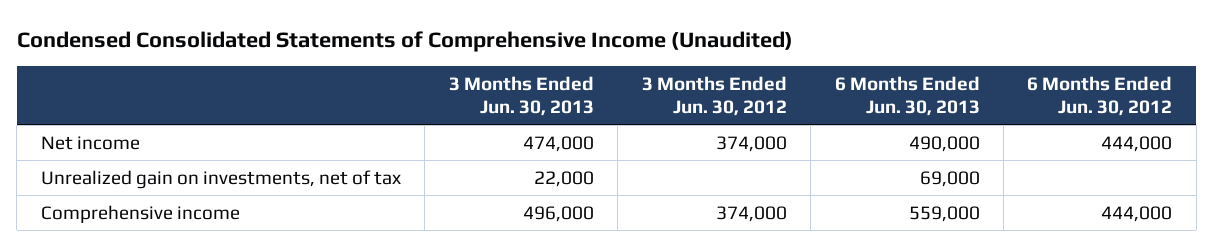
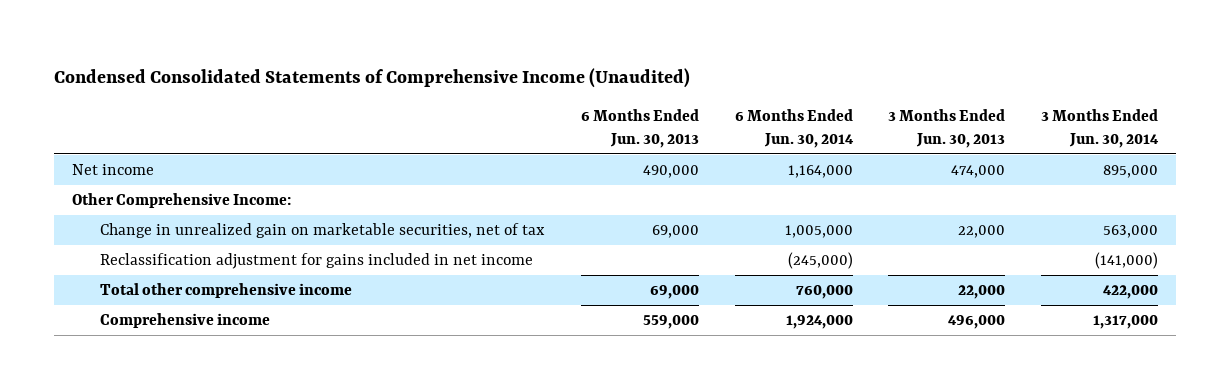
- | 3 Months Ended Jun. 30, 2013 | 3 Months Ended Jun. 30, 2012 | 6 Months Ended Jun. 30, 2013 | 6 Months Ended Jun. 30, 2012
+ | 6 Months Ended Jun. 30, 2013 | 6 Months Ended Jun. 30, 2014 | 3 Months Ended Jun. 30, 2013 | 3 Months Ended Jun. 30, 2014
- Unrealized gain on investments, net of tax | 22,000 | | 69,000 |
+ Other Comprehensive Income:
+ Change in unrealized gain on marketable securities, net of tax | 69,000 | 1,005,000 | 22,000 | 563,000
+ Reclassification adjustment for gains included in net income | | (245,000) | | (141,000)
+ Total other comprehensive income | 69,000 | 760,000 | 22,000 | 422,000

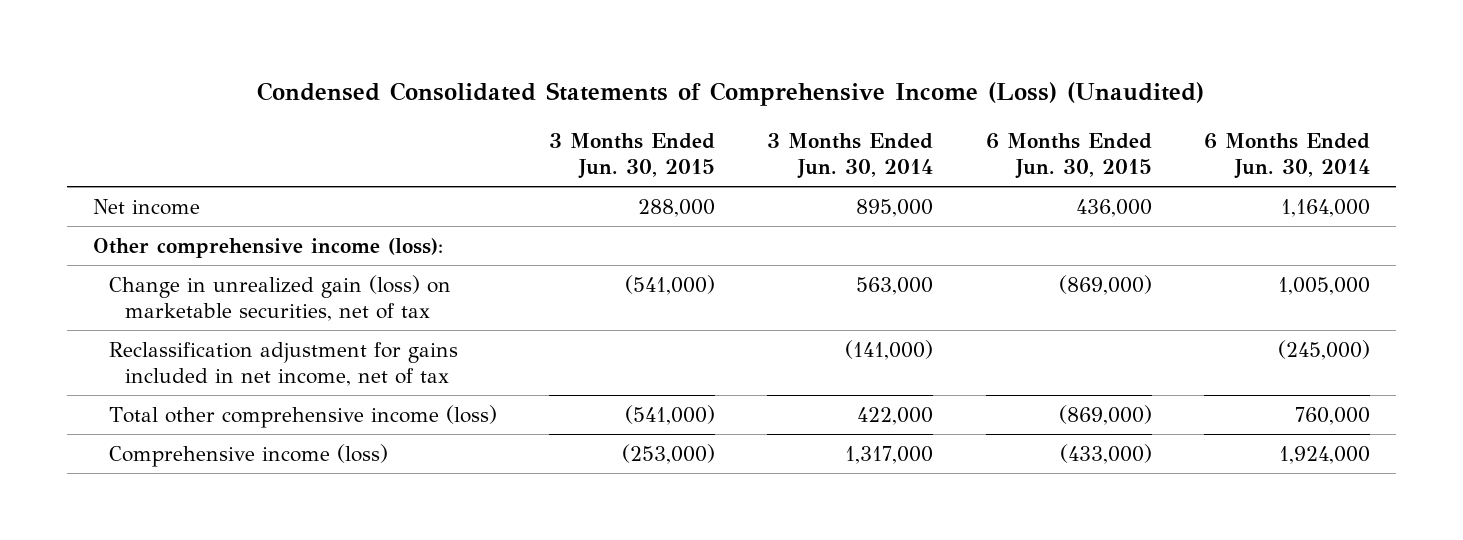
- Condensed Consolidated Statements of Comprehensive Income (Unaudited)
+ Condensed Consolidated Statements of Comprehensive Income (Loss) (Unaudited)
- | 6 Months Ended Jun. 30, 2013 | 6 Months Ended Jun. 30, 2014 | 3 Months Ended Jun. 30, 2013 | 3 Months Ended Jun. 30, 2014
+ | 3 Months Ended Jun. 30, 2015 | 3 Months Ended Jun. 30, 2014 | 6 Months Ended Jun. 30, 2015 | 6 Months Ended Jun. 30, 2014
- Other Comprehensive Income:
- Change in unrealized gain on marketable securities, net of tax | 69,000 | 1,005,000 | 22,000 | 563,000
- Reclassification adjustment for gains included in net income | | (245,000) | | (141,000)
- Total other comprehensive income | 69,000 | 760,000 | 22,000 | 422,000
- Comprehensive income | 559,000 | 1,924,000 | 496,000 | 1,317,000
+ Other comprehensive income (loss):
+ Change in unrealized gain (loss) on marketable securities, net of tax | (541,000) | 563,000 | (869,000) | 1,005,000
+ Reclassification adjustment for gains included in net income, net of tax | | (141,000) | | (245,000)
+ Total other comprehensive income (loss) | (541,000) | 422,000 | (869,000) | 760,000
+ Comprehensive income (loss) | (253,000) | 1,317,000 | (433,000) | 1,924,000

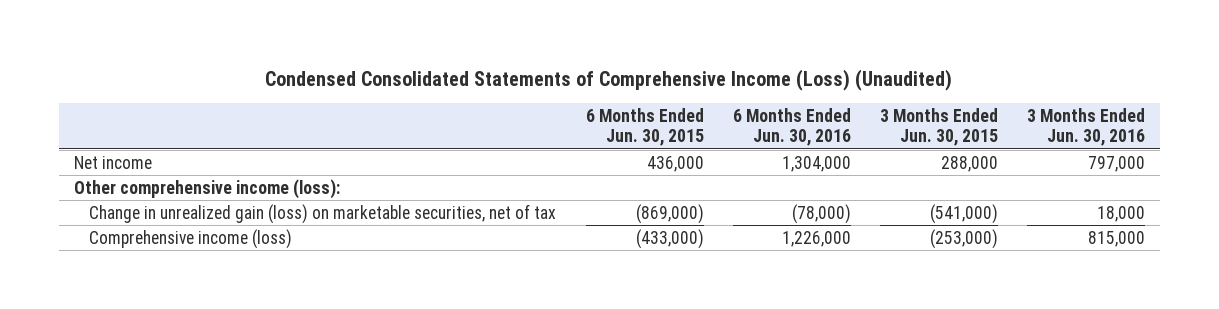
- | 3 Months Ended Jun. 30, 2015 | 3 Months Ended Jun. 30, 2014 | 6 Months Ended Jun. 30, 2015 | 6 Months Ended Jun. 30, 2014
+ | 6 Months Ended Jun. 30, 2015 | 6 Months Ended Jun. 30, 2016 | 3 Months Ended Jun. 30, 2015 | 3 Months Ended Jun. 30, 2016
- Reclassification adjustment for gains included in net income, net of tax | | (141,000) | | (245,000)
- Total other comprehensive income (loss) | (541,000) | 422,000 | (869,000) | 760,000

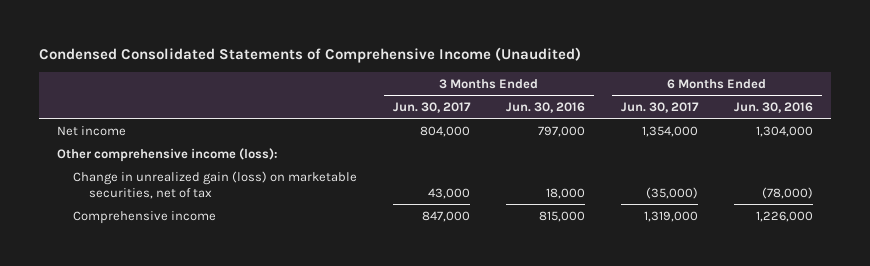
- Condensed Consolidated Statements of Comprehensive Income (Loss) (Unaudited)
+ Condensed Consolidated Statements of Comprehensive Income (Unaudited)
- | 6 Months Ended Jun. 30, 2015 | 6 Months Ended Jun. 30, 2016 | 3 Months Ended Jun. 30, 2015 | 3 Months Ended Jun. 30, 2016
+ | 3 Months Ended Jun. 30, 2017 | 3 Months Ended Jun. 30, 2016 | 6 Months Ended Jun. 30, 2017 | 6 Months Ended Jun. 30, 2016
- Comprehensive income (loss) | (433,000) | 1,226,000 | (253,000) | 815,000
+ Comprehensive income | 847,000 | 815,000 | 1,319,000 | 1,226,000

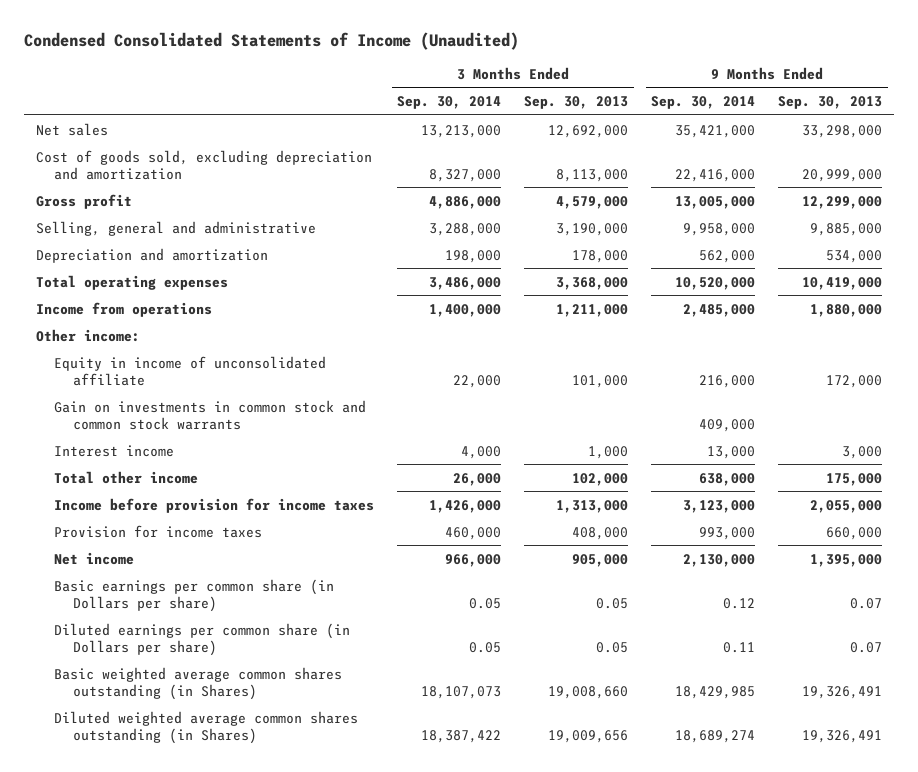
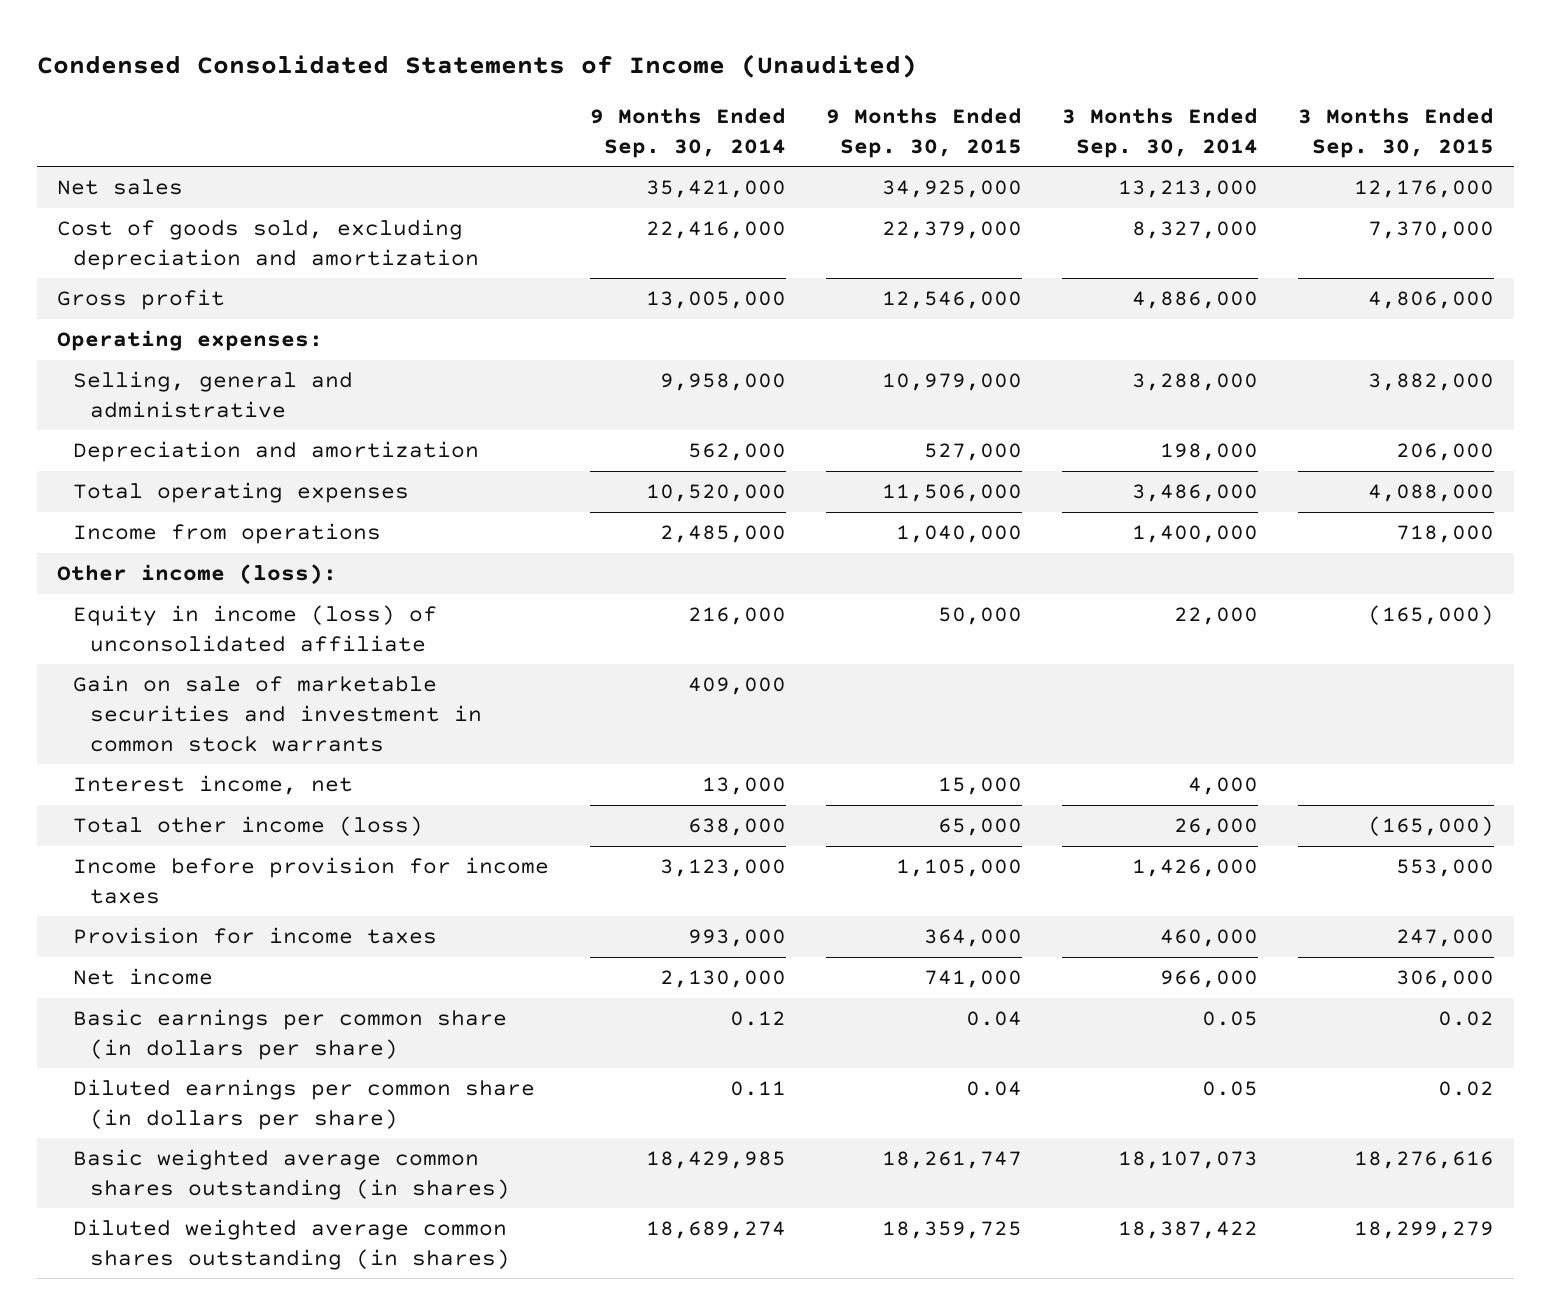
- | 3 Months Ended Sep. 30, 2014 | 3 Months Ended Sep. 30, 2013 | 9 Months Ended Sep. 30, 2014 | 9 Months Ended Sep. 30, 2013
+ | 9 Months Ended Sep. 30, 2014 | 9 Months Ended Sep. 30, 2015 | 3 Months Ended Sep. 30, 2014 | 3 Months Ended Sep. 30, 2015
+ Operating expenses:
- Other income:
- Equity in income of unconsolidated affiliate | 22,000 | 101,000 | 216,000 | 172,000
- Gain on investments in common stock and common stock warrants | | | 409,000 |
- Interest income | 4,000 | 1,000 | 13,000 | 3,000
- Total other income | 26,000 | 102,000 | 638,000 | 175,000
+ Other income (loss):
+ Equity in income (loss) of unconsolidated affiliate | 216,000 | 50,000 | 22,000 | (165,000)
+ Gain on sale of marketable securities and investment in common stock warrants | 409,000 | | |
+ Interest income, net | 13,000 | 15,000 | 4,000 |
+ Total other income (loss) | 638,000 | 65,000 | 26,000 | (165,000)
- Basic earnings per common share (in Dollars per share) | 0.05 | 0.05 | 0.12 | 0.07
- Diluted earnings per common share (in Dollars per share) | 0.05 | 0.05 | 0.11 | 0.07
- Basic weighted average common shares outstanding (in Shares) | 18,107,073 | 19,008,660 | 18,429,985 | 19,326,491
- Diluted weighted average common shares outstanding (in Shares) | 18,387,422 | 19,009,656 | 18,689,274 | 19,326,491
+ Basic earnings per common share (in dollars per share) | 0.12 | 0.04 | 0.05 | 0.02
+ Diluted earnings per common share (in dollars per share) | 0.11 | 0.04 | 0.05 | 0.02
+ Basic weighted average common shares outstanding (in shares) | 18,429,985 | 18,261,747 | 18,107,073 | 18,276,616
+ Diluted weighted average common shares outstanding (in shares) | 18,689,274 | 18,359,725 | 18,387,422 | 18,299,279

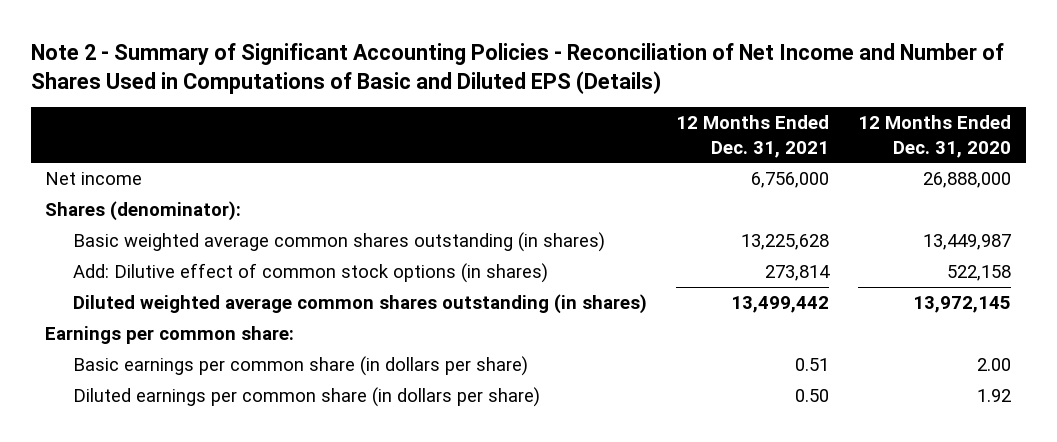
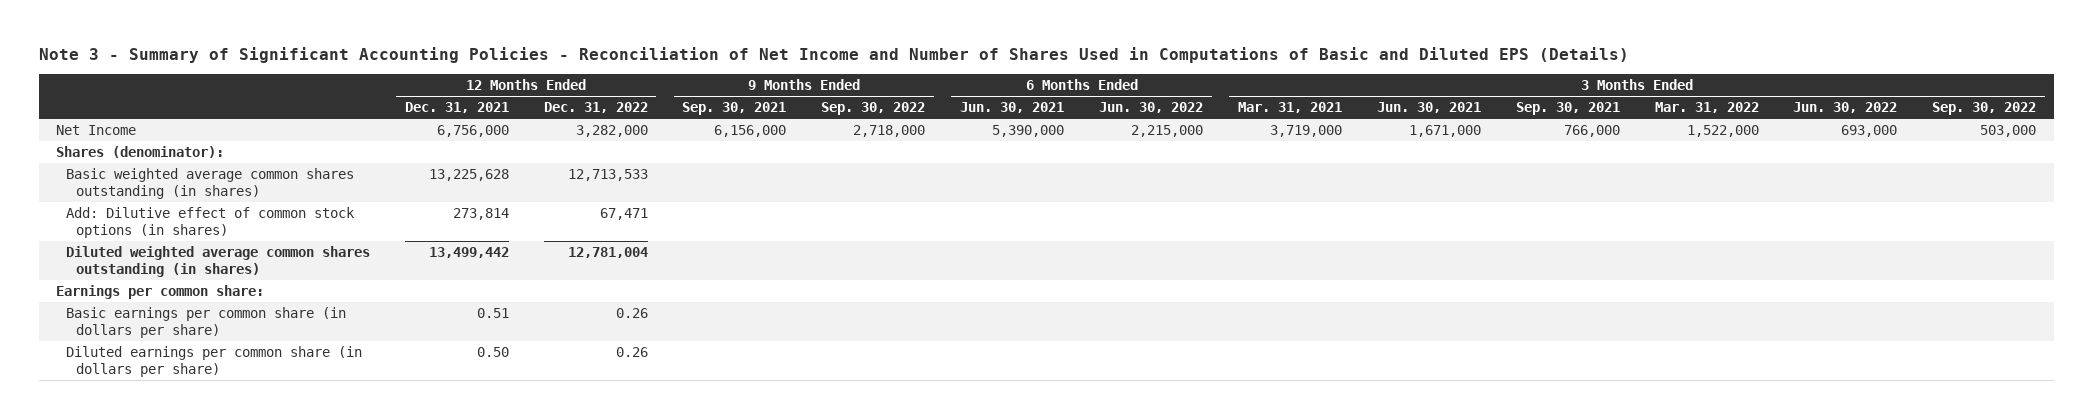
- Note 2 - Summary of Significant Accounting Policies - Reconciliation of Net Income and Number of Shares Used in Computations of Basic and Diluted EPS (Details)
+ Note 3 - Summary of Significant Accounting Policies - Reconciliation of Net Income and Number of Shares Used in Computations of Basic and Diluted EPS (Details)
- | 12 Months Ended Dec. 31, 2021 | 12 Months Ended Dec. 31, 2020
+ | 12 Months Ended Dec. 31, 2021 | 12 Months Ended Dec. 31, 2022 | 9 Months Ended Sep. 30, 2021 | 9 Months Ended Sep. 30, 2022 | 6 Months Ended Jun. 30, 2021 | 6 Months Ended Jun. 30, 2022 | 3 Months Ended Mar. 31, 2021 | 3 Months Ended Jun. 30, 2021 | 3 Months Ended Sep. 30, 2021 | 3 Months Ended Mar. 31, 2022 | 3 Months Ended Jun. 30, 2022 | 3 Months Ended Sep. 30, 2022
- Net income | 6,756,000 | 26,888,000
+ Net Income | 6,756,000 | 3,282,000 | 6,156,000 | 2,718,000 | 5,390,000 | 2,215,000 | 3,719,000 | 1,671,000 | 766,000 | 1,522,000 | 693,000 | 503,000

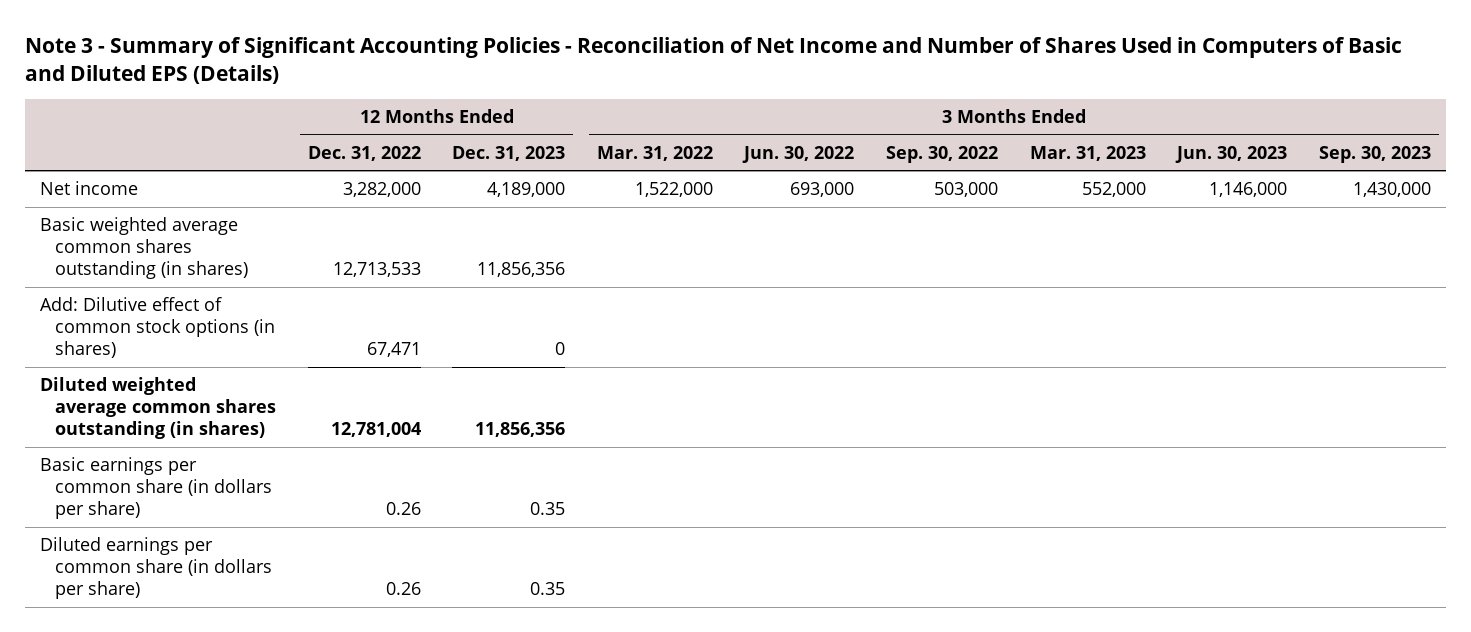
- Note 3 - Summary of Significant Accounting Policies - Reconciliation of Net Income and Number of Shares Used in Computations of Basic and Diluted EPS (Details)
+ Note 3 - Summary of Significant Accounting Policies - Reconciliation of Net Income and Number of Shares Used in Computers of Basic and Diluted EPS (Details)
- | 12 Months Ended Dec. 31, 2021 | 12 Months Ended Dec. 31, 2022 | 9 Months Ended Sep. 30, 2021 | 9 Months Ended Sep. 30, 2022 | 6 Months Ended Jun. 30, 2021 | 6 Months Ended Jun. 30, 2022 | 3 Months Ended Mar. 31, 2021 | 3 Months Ended Jun. 30, 2021 | 3 Months Ended Sep. 30, 2021 | 3 Months Ended Mar. 31, 2022 | 3 Months Ended Jun. 30, 2022 | 3 Months Ended Sep. 30, 2022
+ | 12 Months Ended Dec. 31, 2022 | 12 Months Ended Dec. 31, 2023 | 3 Months Ended Mar. 31, 2022 | 3 Months Ended Jun. 30, 2022 | 3 Months Ended Sep. 30, 2022 | 3 Months Ended Mar. 31, 2023 | 3 Months Ended Jun. 30, 2023 | 3 Months Ended Sep. 30, 2023
- Net Income | 6,756,000 | 3,282,000 | 6,156,000 | 2,718,000 | 5,390,000 | 2,215,000 | 3,719,000 | 1,671,000 | 766,000 | 1,522,000 | 693,000 | 503,000
- Shares (denominator):
+ Net income | 3,282,000 | 4,189,000 | 1,522,000 | 693,000 | 503,000 | 552,000 | 1,146,000 | 1,430,000
- Earnings per common share:

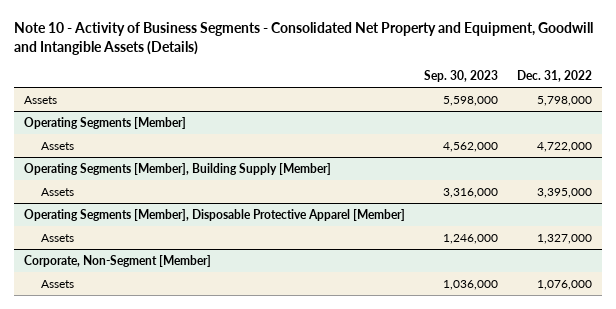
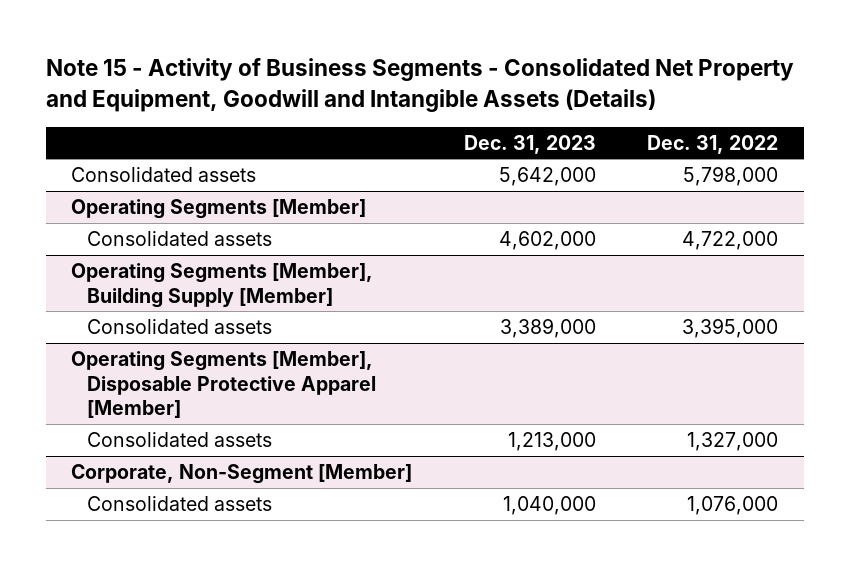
- Note 10 - Activity of Business Segments - Consolidated Net Property and Equipment, Goodwill and Intangible Assets (Details)
+ Note 15 - Activity of Business Segments - Consolidated Net Property and Equipment, Goodwill and Intangible Assets (Details)
- | Sep. 30, 2023 | Dec. 31, 2022
+ | Dec. 31, 2023 | Dec. 31, 2022
- Assets | 5,598,000 | 5,798,000
+ Consolidated assets | 5,642,000 | 5,798,000
@ Operating Segments [Member]
- Assets | 4,562,000 | 4,722,000
+ Consolidated assets | 4,602,000 | 4,722,000
@ Operating Segments [Member], Building Supply [Member]
- Assets | 3,316,000 | 3,395,000
+ Consolidated assets | 3,389,000 | 3,395,000
@ Operating Segments [Member], Disposable Protective Apparel [Member]
- Assets | 1,246,000 | 1,327,000
+ Consolidated assets | 1,213,000 | 1,327,000
@ Corporate, Non-Segment [Member]
- Assets | 1,036,000 | 1,076,000
+ Consolidated assets | 1,040,000 | 1,076,000

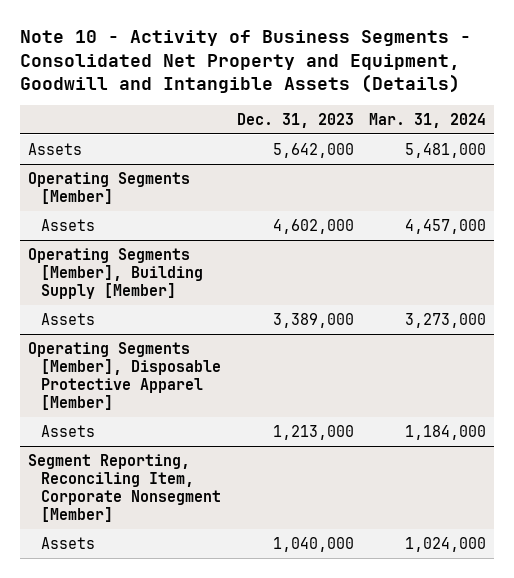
- Note 15 - Activity of Business Segments - Consolidated Net Property and Equipment, Goodwill and Intangible Assets (Details)
+ Note 10 - Activity of Business Segments - Consolidated Net Property and Equipment, Goodwill and Intangible Assets (Details)
- | Dec. 31, 2023 | Dec. 31, 2022
+ | Dec. 31, 2023 | Mar. 31, 2024
- Consolidated assets | 5,642,000 | 5,798,000
+ Assets | 5,642,000 | 5,481,000
@ Operating Segments [Member]
- Consolidated assets | 4,602,000 | 4,722,000
+ Assets | 4,602,000 | 4,457,000
@ Operating Segments [Member], Building Supply [Member]
- Consolidated assets | 3,389,000 | 3,395,000
+ Assets | 3,389,000 | 3,273,000
@ Operating Segments [Member], Disposable Protective Apparel [Member]
- Consolidated assets | 1,213,000 | 1,327,000
- Corporate, Non-Segment [Member]
- Consolidated assets | 1,040,000 | 1,076,000
@ Operating Segments [Member], Disposable Protective Apparel [Member]
+ Assets | 1,213,000 | 1,184,000
+ Segment Reporting, Reconciling Item, Corporate Nonsegment [Member]
+ Assets | 1,040,000 | 1,024,000

